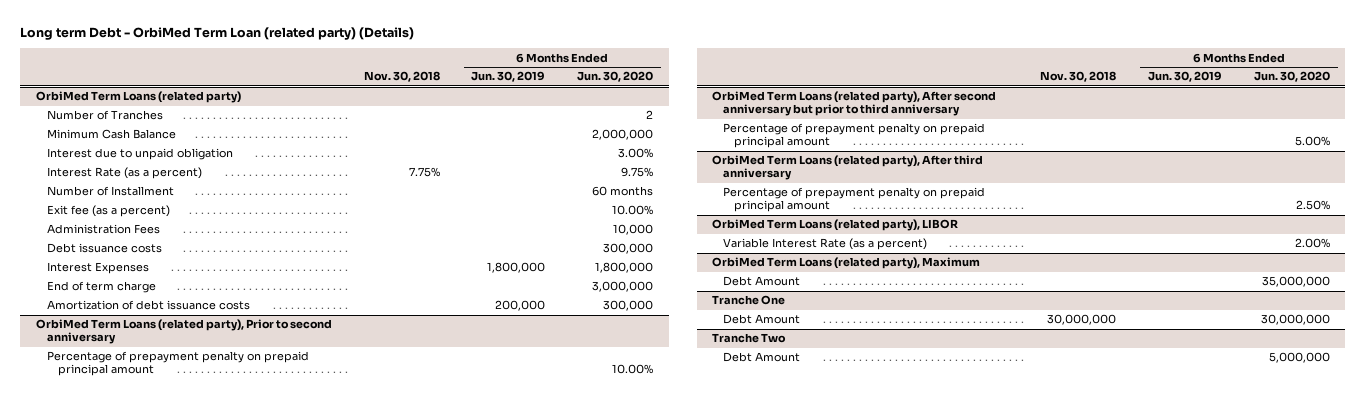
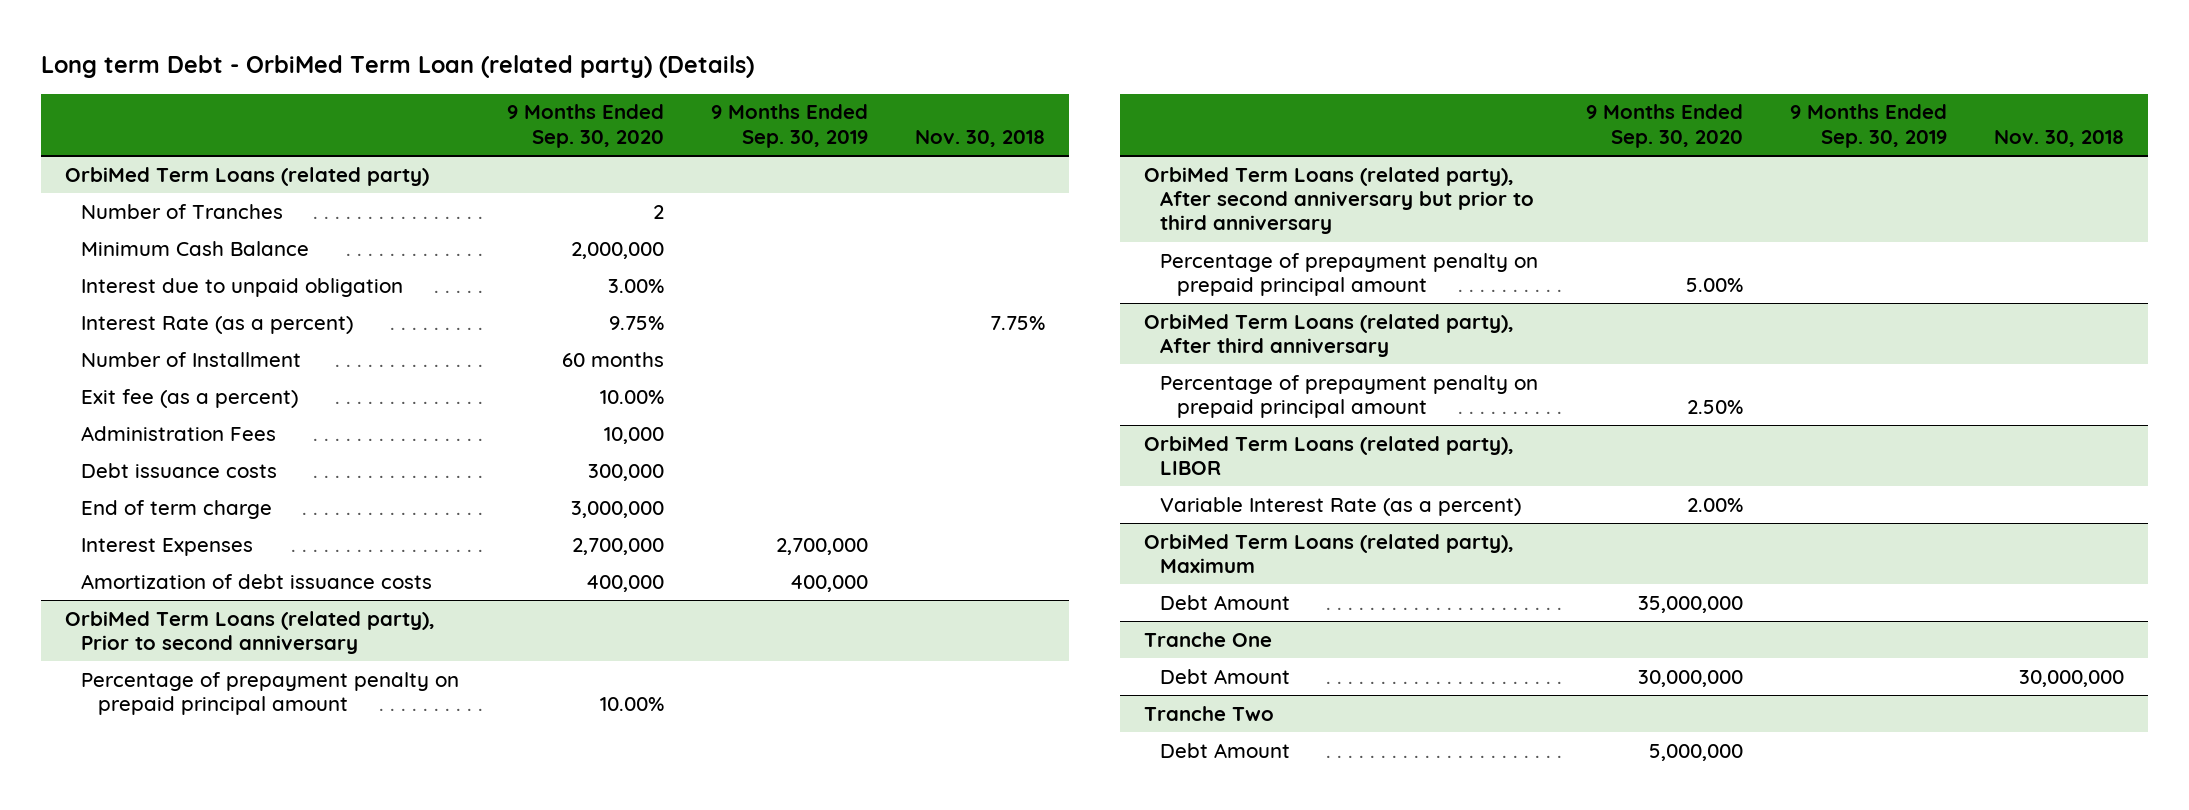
- | Nov. 30, 2018 | 6 Months Ended Jun. 30, 2019 | 6 Months Ended Jun. 30, 2020
+ | 9 Months Ended Sep. 30, 2020 | 9 Months Ended Sep. 30, 2019 | Nov. 30, 2018
@ OrbiMed Term Loans (related party)
moved down: Interest Expenses | 2,700,000 | 2,700,000 |

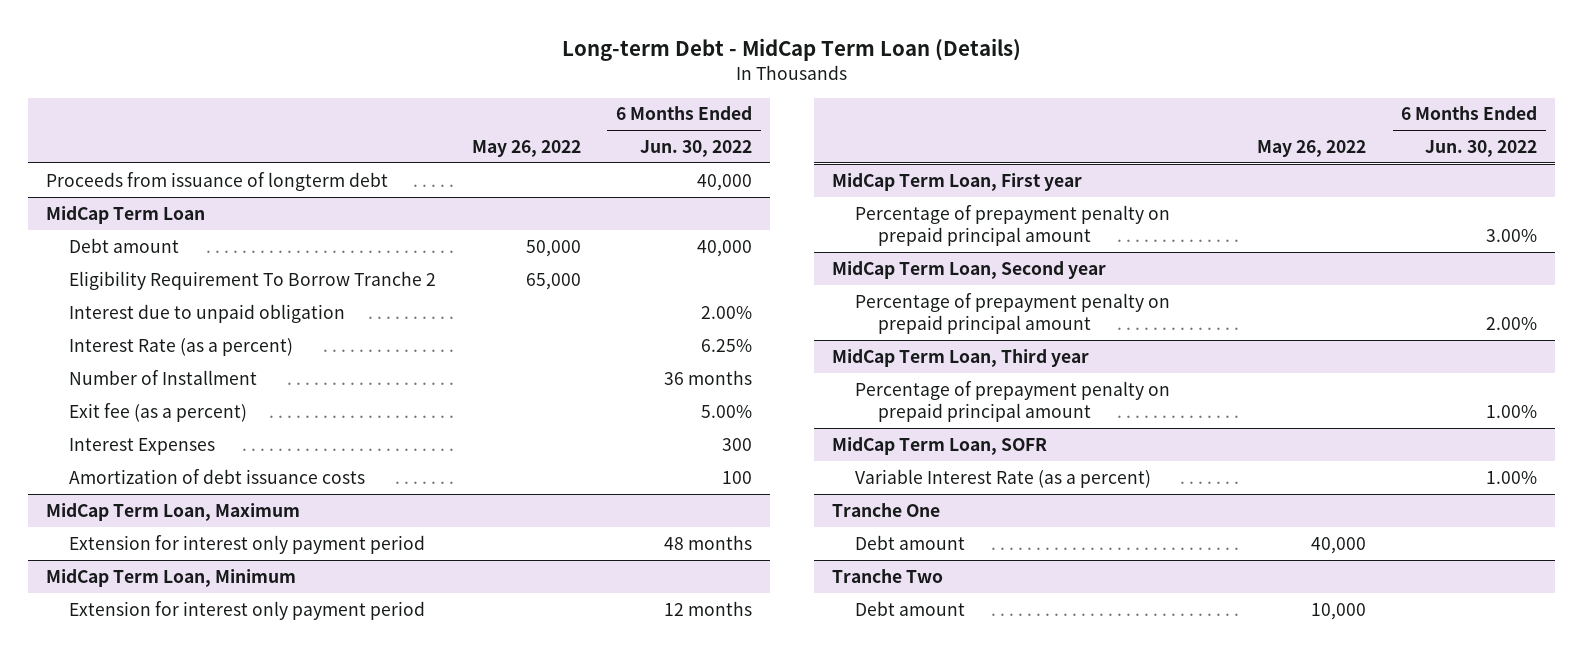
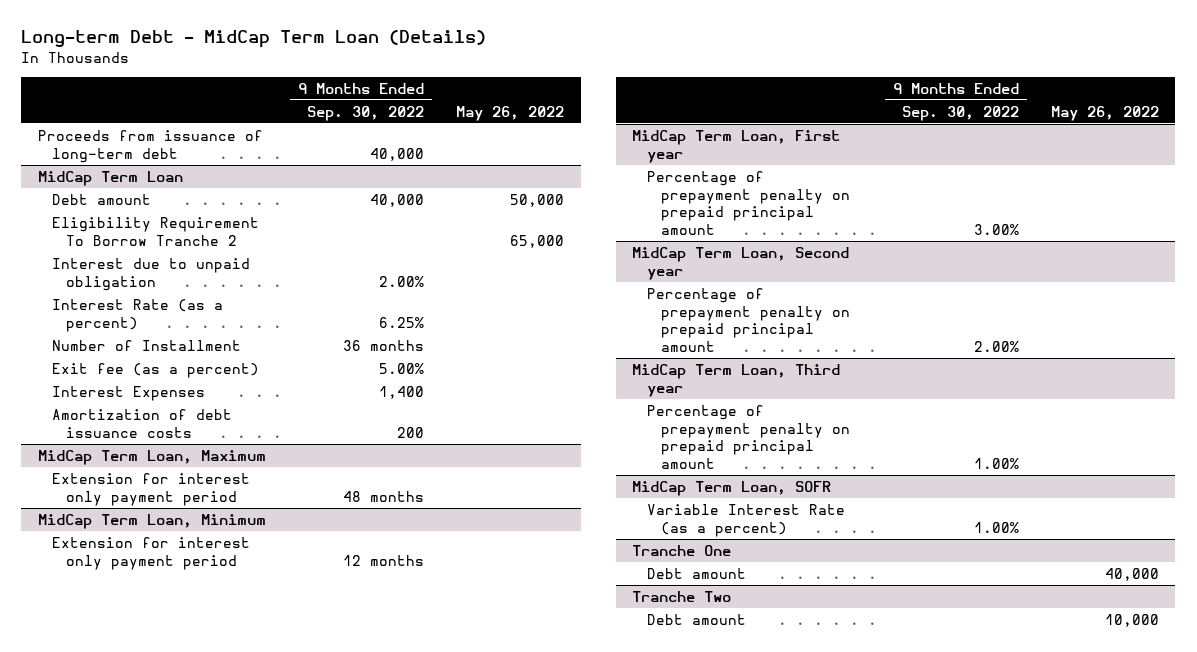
- | May 26, 2022 | 6 Months Ended Jun. 30, 2022
+ | 9 Months Ended Sep. 30, 2022 | May 26, 2022
- Proceeds from issuance of longterm debt | | 40,000
+ Proceeds from issuance of long-term debt | 40,000 |

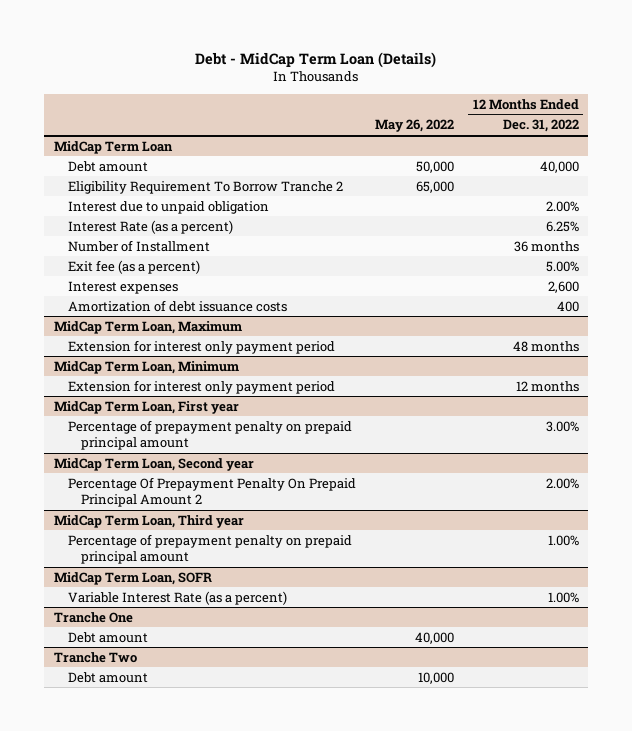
- Long-term Debt - MidCap Term Loan (Details)
+ Debt - MidCap Term Loan (Details)
- | 9 Months Ended Sep. 30, 2022 | May 26, 2022
+ | May 26, 2022 | 12 Months Ended Dec. 31, 2022
- Proceeds from issuance of long-term debt | 40,000 |
@ MidCap Term Loan
- Interest Expenses | 1,400 |
+ Interest expenses | | 2,600
@ MidCap Term Loan, Second year
- Percentage of prepayment penalty on prepaid principal amount | 2.00% |
+ Percentage Of Prepayment Penalty On Prepaid Principal Amount 2 | | 2.00%

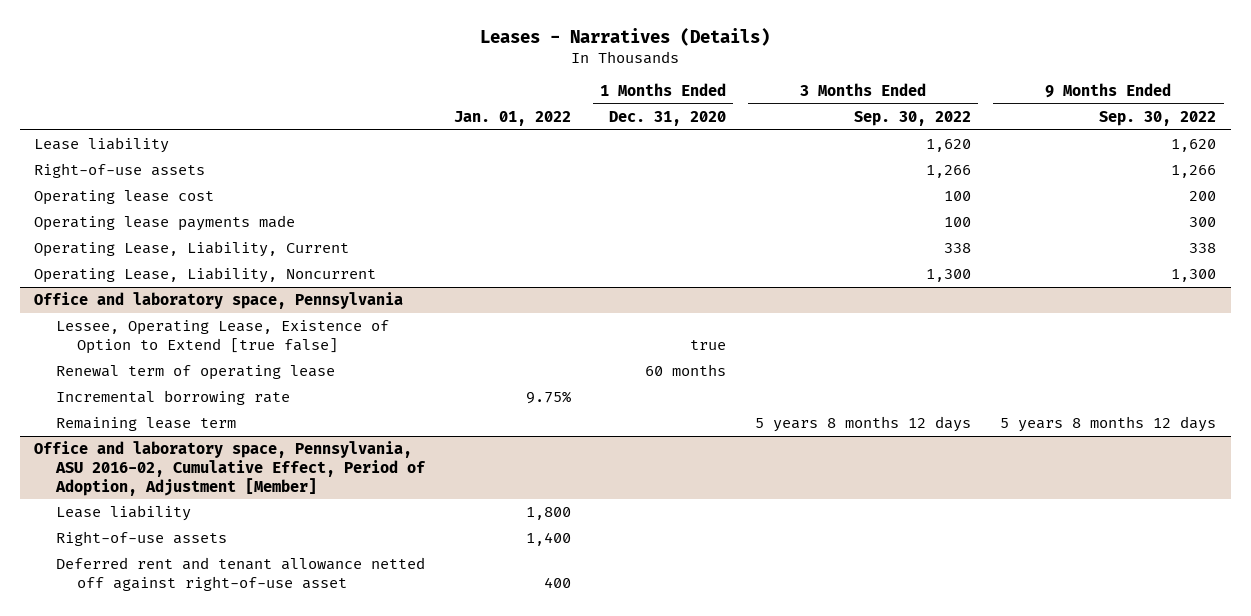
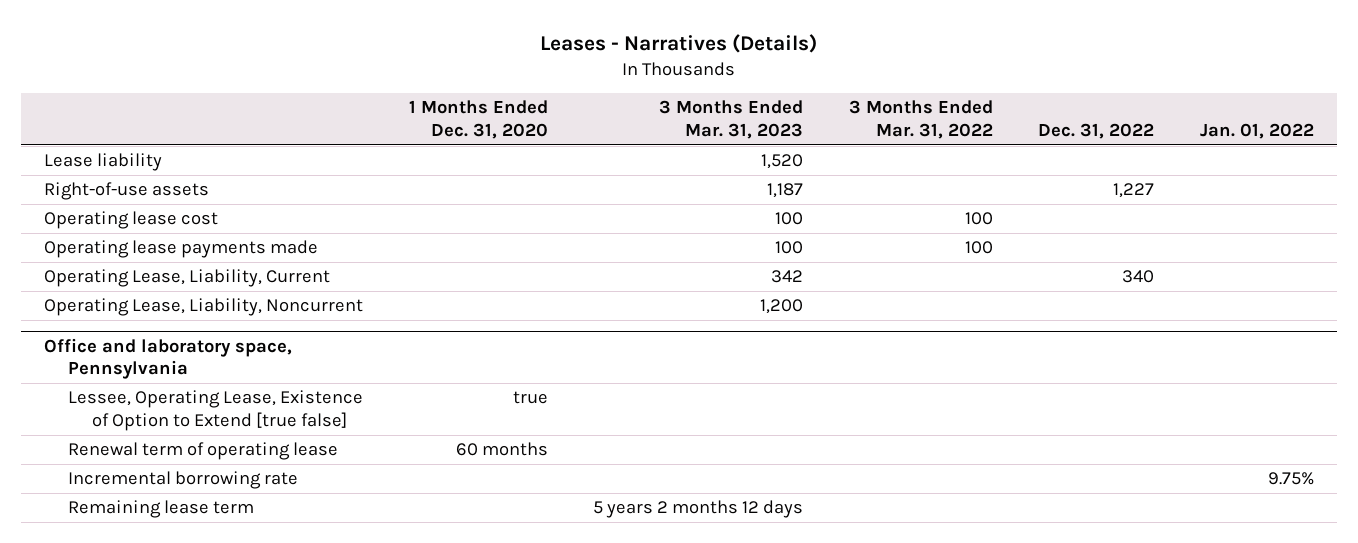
- | Jan. 01, 2022 | 1 Months Ended Dec. 31, 2020 | 3 Months Ended Sep. 30, 2022 | 9 Months Ended Sep. 30, 2022
+ | 1 Months Ended Dec. 31, 2020 | 3 Months Ended Mar. 31, 2023 | 3 Months Ended Mar. 31, 2022 | Dec. 31, 2022 | Jan. 01, 2022
- Office and laboratory space, Pennsylvania, ASU 2016-02, Cumulative Effect, Period of Adoption, Adjustment [Member]
- Lease liability | 1,800 | | |
- Right-of-use assets | 1,400 | | |
- Deferred rent and tenant allowance netted off against right-of-use asset | 400 | | |

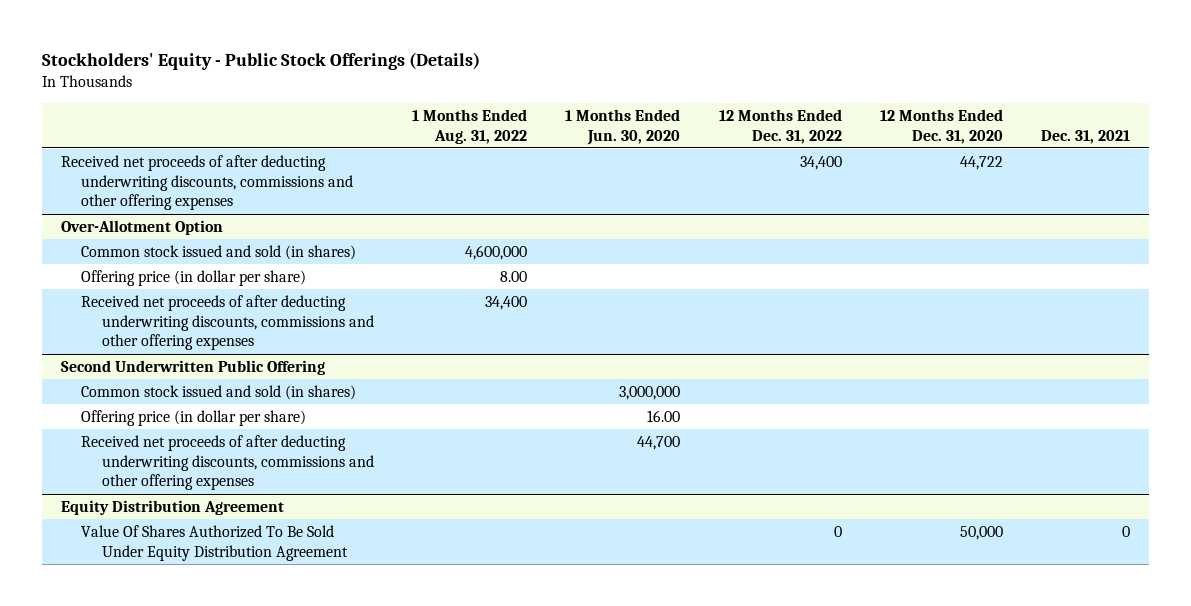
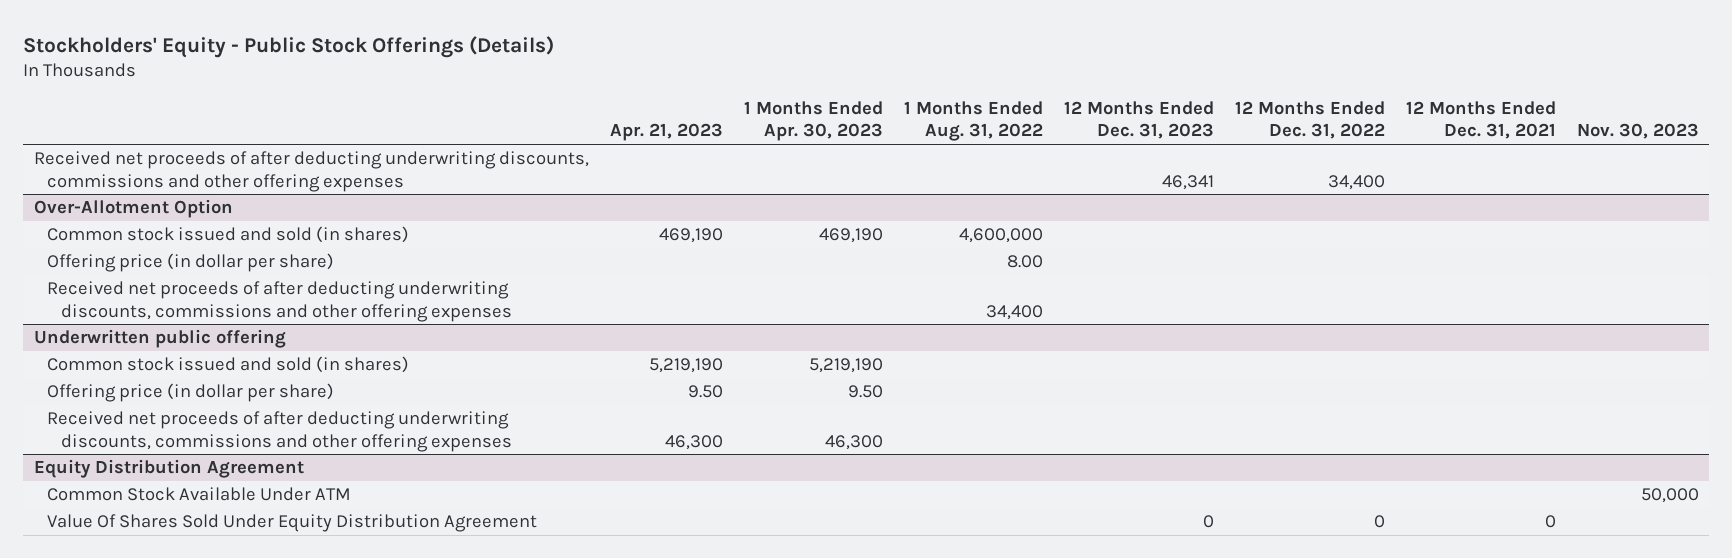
- | 1 Months Ended Aug. 31, 2022 | 1 Months Ended Jun. 30, 2020 | 12 Months Ended Dec. 31, 2022 | 12 Months Ended Dec. 31, 2020 | Dec. 31, 2021
+ | Apr. 21, 2023 | 1 Months Ended Apr. 30, 2023 | 1 Months Ended Aug. 31, 2022 | 12 Months Ended Dec. 31, 2023 | 12 Months Ended Dec. 31, 2022 | 12 Months Ended Dec. 31, 2021 | Nov. 30, 2023
- Second Underwritten Public Offering
- Common stock issued and sold (in shares) | | 3,000,000 | | |
- Offering price (in dollar per share) | | 16.00 | | |
- Received net proceeds of after deducting underwriting discounts, commissions and other offering expenses | | 44,700 | | |
+ Underwritten public offering
+ Common stock issued and sold (in shares) | 5,219,190 | 5,219,190 | | | | |
+ Offering price (in dollar per share) | 9.50 | 9.50 | | | | |
+ Received net proceeds of after deducting underwriting discounts, commissions and other offering expenses | 46,300 | 46,300 | | | | |
@ Equity Distribution Agreement
- Value Of Shares Authorized To Be Sold Under Equity Distribution Agreement | | | 0 | 50,000 | 0
+ Common Stock Available Under ATM | | | | | | | 50,000
+ Value Of Shares Sold Under Equity Distribution Agreement | | | | 0 | 0 | 0 |

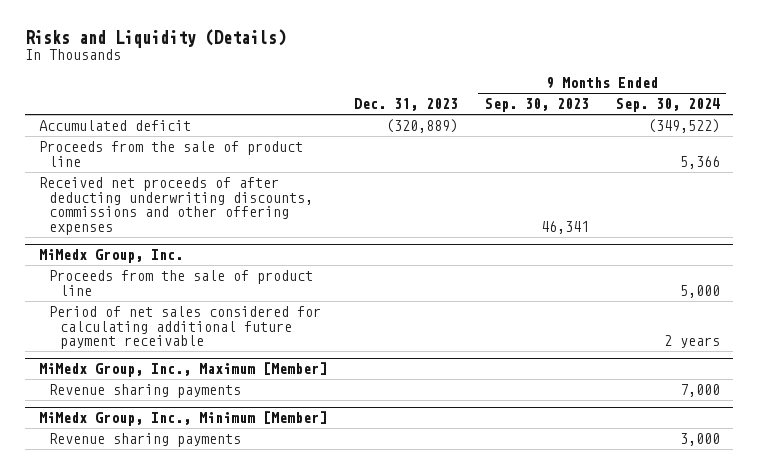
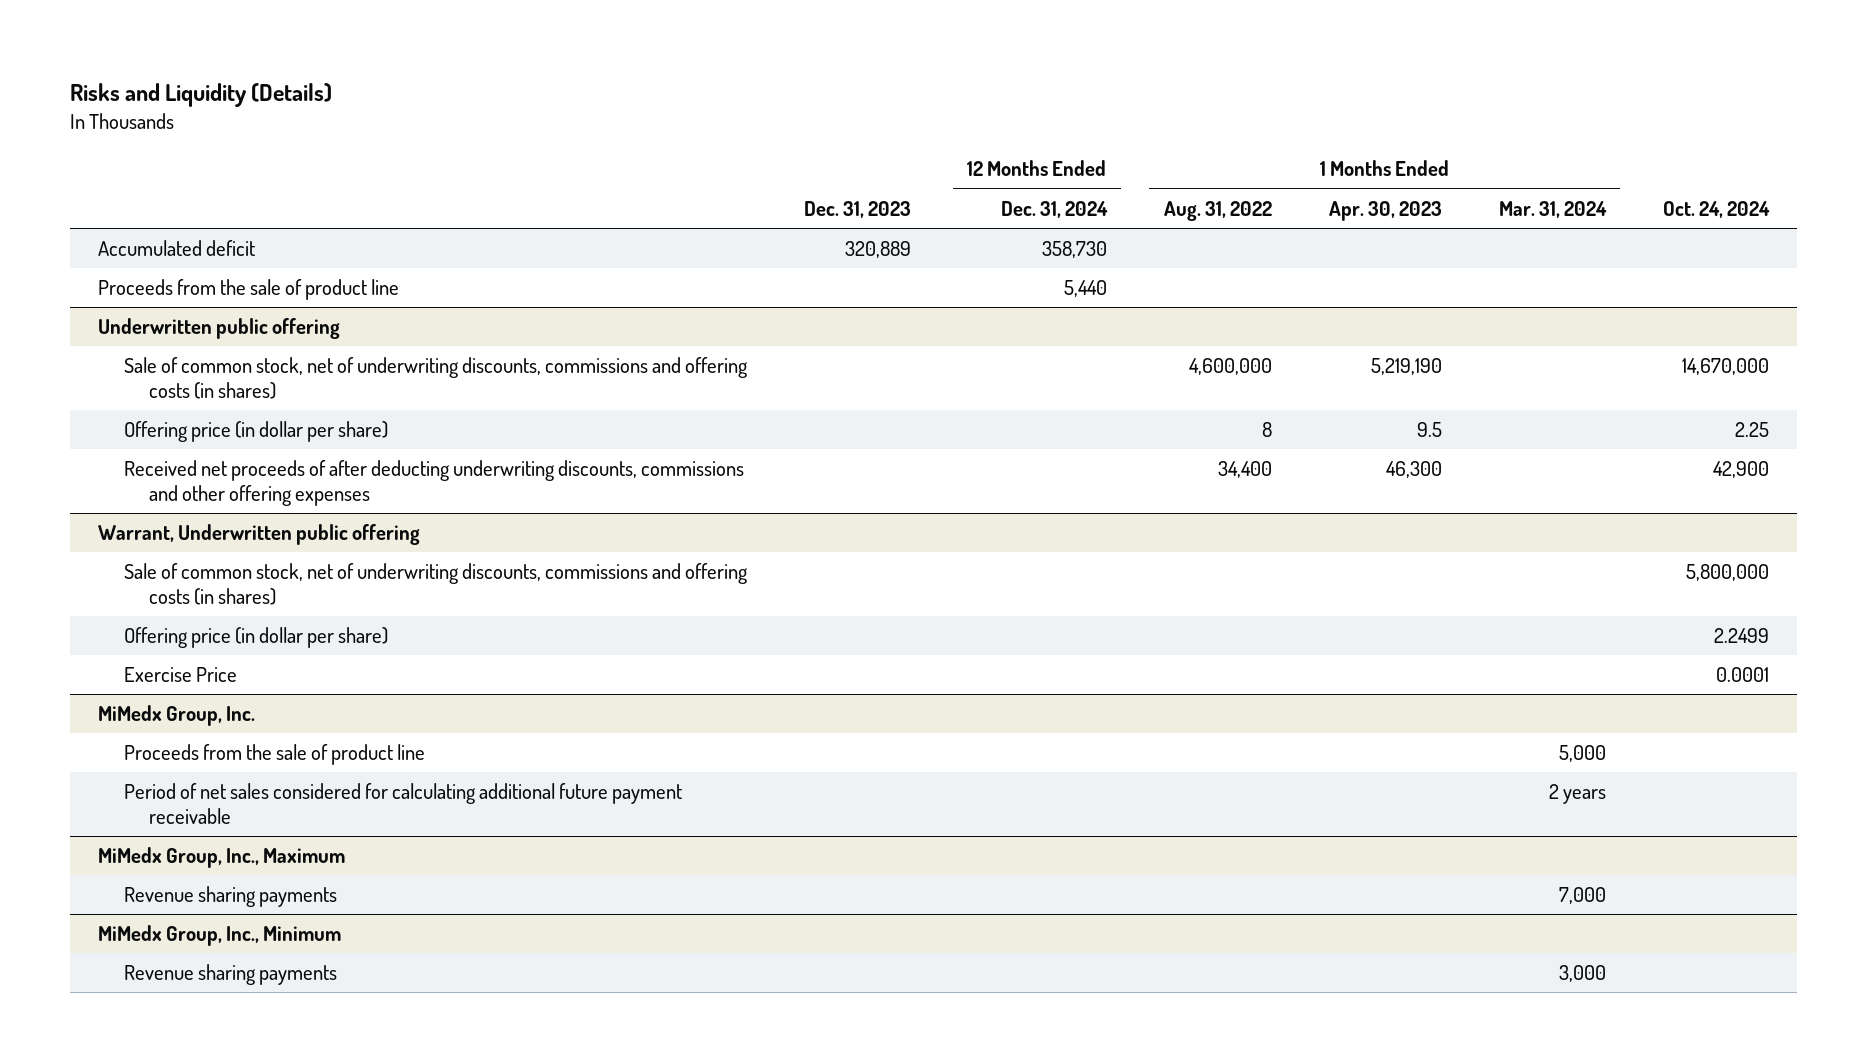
- | Dec. 31, 2023 | 9 Months Ended Sep. 30, 2023 | 9 Months Ended Sep. 30, 2024
+ | Dec. 31, 2023 | 12 Months Ended Dec. 31, 2024 | 1 Months Ended Aug. 31, 2022 | 1 Months Ended Apr. 30, 2023 | 1 Months Ended Mar. 31, 2024 | Oct. 24, 2024
- Accumulated deficit | (320,889) | | (349,522)
+ Accumulated deficit | 320,889 | 358,730 | | | |
- Received net proceeds of after deducting underwriting discounts, commissions and other offering expenses | | 46,341 |
+ Underwritten public offering
+ Sale of common stock, net of underwriting discounts, commissions and offering costs (in shares) | | | 4,600,000 | 5,219,190 | | 14,670,000
+ Offering price (in dollar per share) | | | 8 | 9.5 | | 2.25
+ Received net proceeds of after deducting underwriting discounts, commissions and other offering expenses | | | 34,400 | 46,300 | | 42,900
+ Warrant, Underwritten public offering
+ Sale of common stock, net of underwriting discounts, commissions and offering costs (in shares) | | | | | | 5,800,000
+ Offering price (in dollar per share) | | | | | | 2.2499
+ Exercise Price | | | | | | 0.0001
- MiMedx Group, Inc., Maximum [Member]
+ MiMedx Group, Inc., Maximum
- MiMedx Group, Inc., Minimum [Member]
+ MiMedx Group, Inc., Minimum

